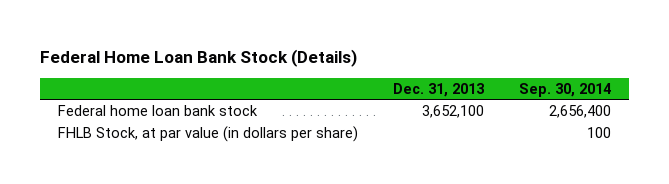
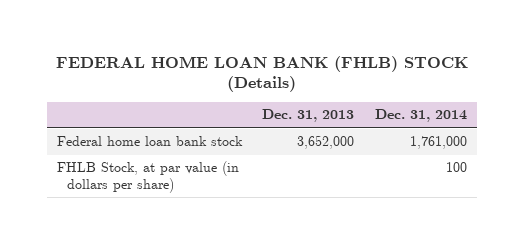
- Federal Home Loan Bank Stock (Details)
+ FEDERAL HOME LOAN BANK (FHLB) STOCK (Details)
- | Dec. 31, 2013 | Sep. 30, 2014
+ | Dec. 31, 2013 | Dec. 31, 2014
- Federal home loan bank stock | 3,652,100 | 2,656,400
+ Federal home loan bank stock | 3,652,000 | 1,761,000

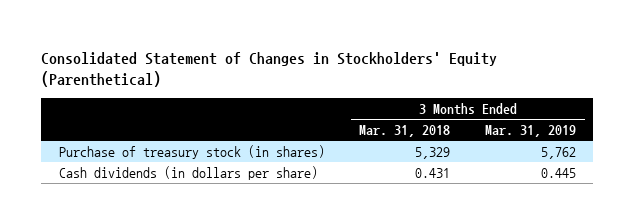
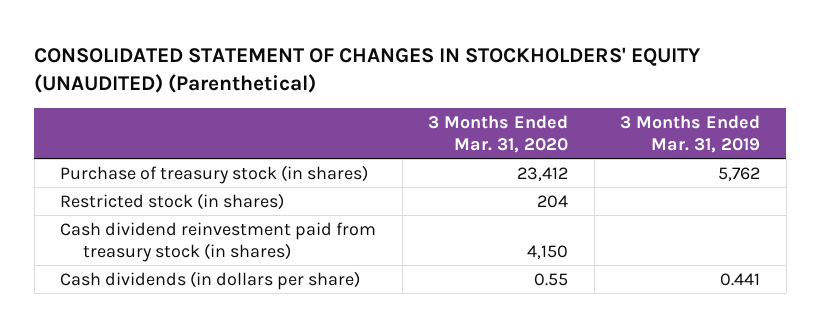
- Consolidated Statement of Changes in Stockholders' Equity (Parenthetical)
+ CONSOLIDATED STATEMENT OF CHANGES IN STOCKHOLDERS' EQUITY (UNAUDITED) (Parenthetical)
- | 3 Months Ended Mar. 31, 2018 | 3 Months Ended Mar. 31, 2019
+ | 3 Months Ended Mar. 31, 2020 | 3 Months Ended Mar. 31, 2019
- Cash dividends (in dollars per share) | 0.431 | 0.445
+ Restricted stock (in shares) | 204 |
+ Cash dividend reinvestment paid from treasury stock (in shares) | 4,150 |
+ Cash dividends (in dollars per share) | 0.55 | 0.441

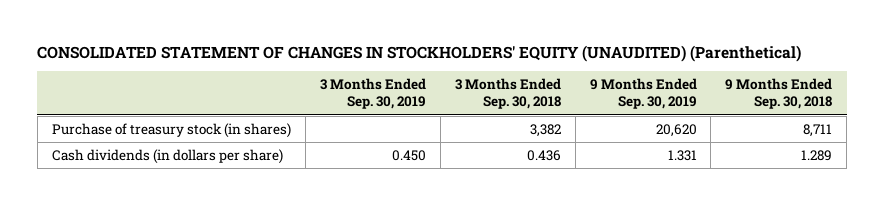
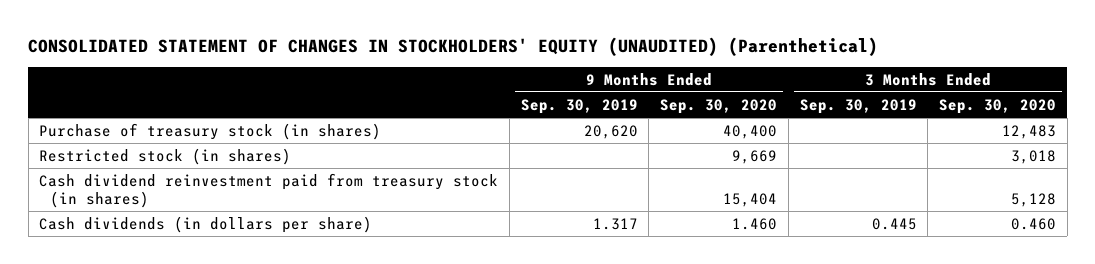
- | 3 Months Ended Sep. 30, 2019 | 3 Months Ended Sep. 30, 2018 | 9 Months Ended Sep. 30, 2019 | 9 Months Ended Sep. 30, 2018
+ | 9 Months Ended Sep. 30, 2019 | 9 Months Ended Sep. 30, 2020 | 3 Months Ended Sep. 30, 2019 | 3 Months Ended Sep. 30, 2020
- Cash dividends (in dollars per share) | 0.450 | 0.436 | 1.331 | 1.289
+ Restricted stock (in shares) | | 9,669 | | 3,018
+ Cash dividend reinvestment paid from treasury stock (in shares) | | 15,404 | | 5,128
+ Cash dividends (in dollars per share) | 1.317 | 1.460 | 0.445 | 0.460

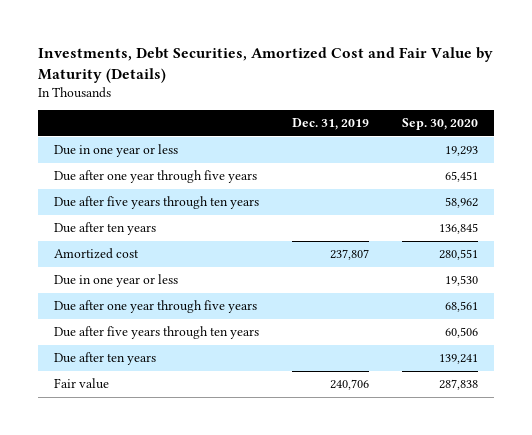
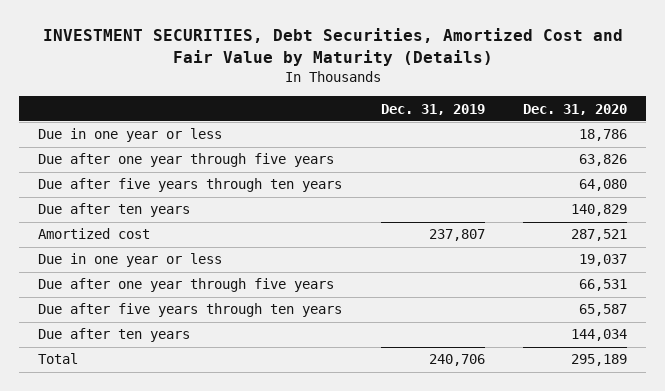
- Investments, Debt Securities, Amortized Cost and Fair Value by Maturity (Details)
+ INVESTMENT SECURITIES, Debt Securities, Amortized Cost and Fair Value by Maturity (Details)
- | Dec. 31, 2019 | Sep. 30, 2020
+ | Dec. 31, 2019 | Dec. 31, 2020
- Fair value | 240,706 | 287,838
+ Total | 240,706 | 295,189

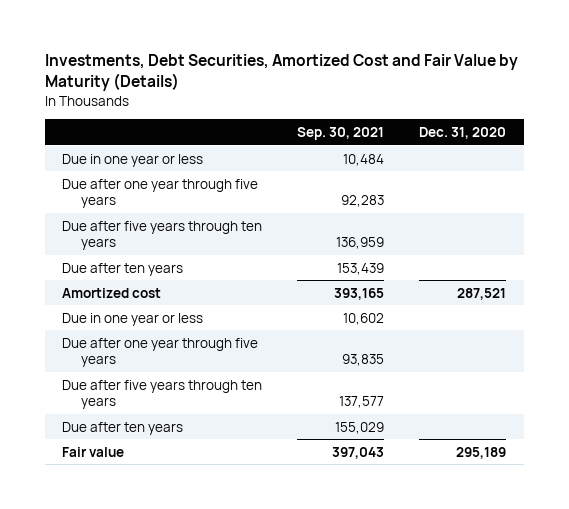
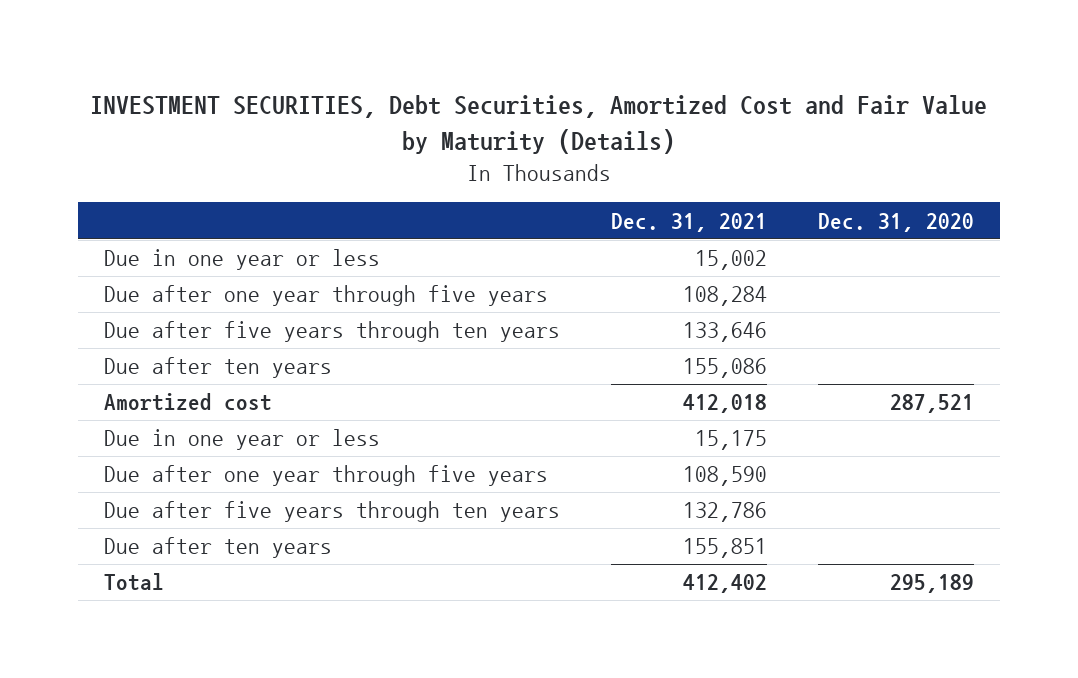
- Investments, Debt Securities, Amortized Cost and Fair Value by Maturity (Details)
+ INVESTMENT SECURITIES, Debt Securities, Amortized Cost and Fair Value by Maturity (Details)
- | Sep. 30, 2021 | Dec. 31, 2020
+ | Dec. 31, 2021 | Dec. 31, 2020
- Fair value | 397,043 | 295,189
+ Total | 412,402 | 295,189

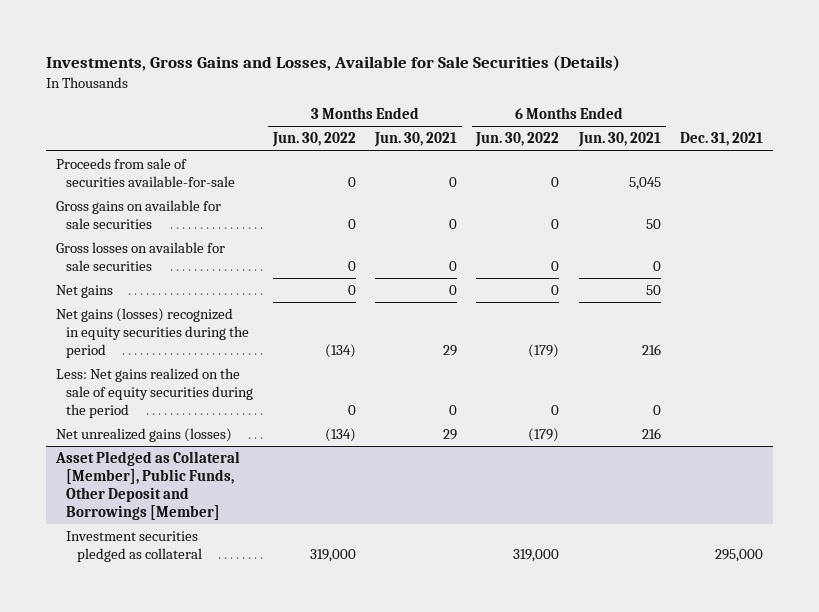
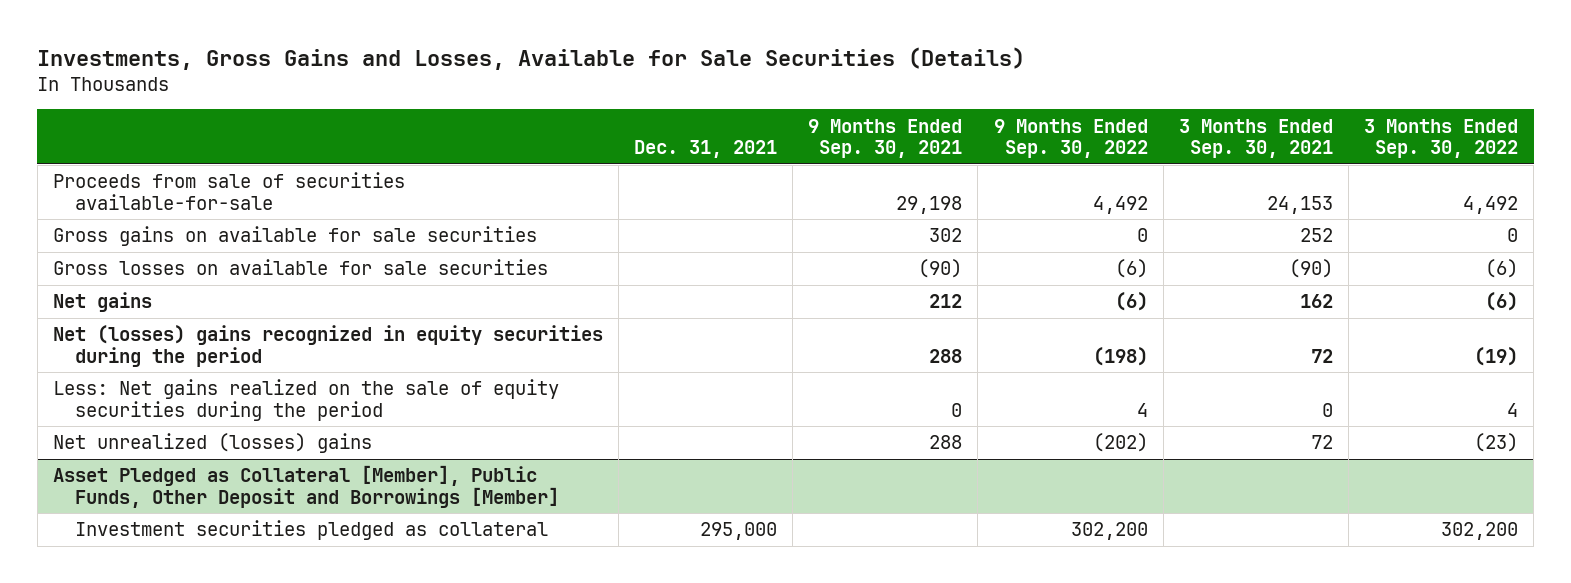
- | 3 Months Ended Jun. 30, 2022 | 3 Months Ended Jun. 30, 2021 | 6 Months Ended Jun. 30, 2022 | 6 Months Ended Jun. 30, 2021 | Dec. 31, 2021
+ | Dec. 31, 2021 | 9 Months Ended Sep. 30, 2021 | 9 Months Ended Sep. 30, 2022 | 3 Months Ended Sep. 30, 2021 | 3 Months Ended Sep. 30, 2022
- Net gains (losses) recognized in equity securities during the period | (134) | 29 | (179) | 216 |
+ Net (losses) gains recognized in equity securities during the period | | 288 | (198) | 72 | (19)
- Net unrealized gains (losses) | (134) | 29 | (179) | 216 |
+ Net unrealized (losses) gains | | 288 | (202) | 72 | (23)

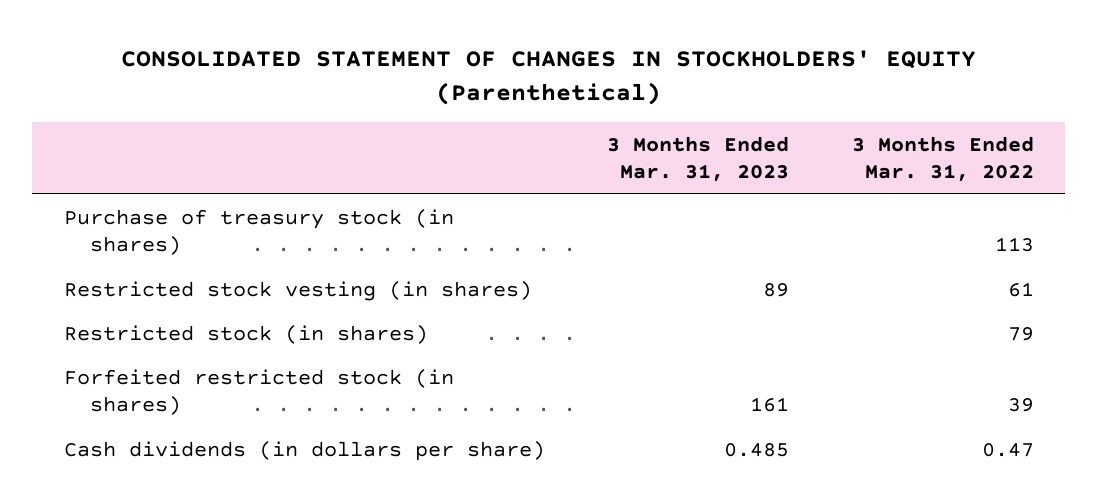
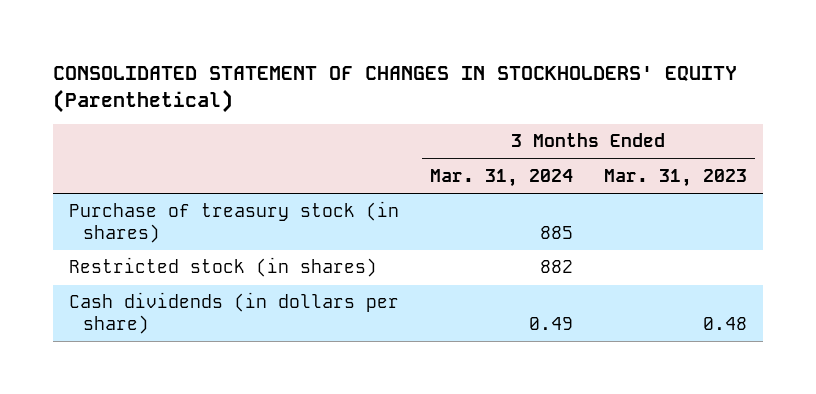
- | 3 Months Ended Mar. 31, 2023 | 3 Months Ended Mar. 31, 2022
+ | 3 Months Ended Mar. 31, 2024 | 3 Months Ended Mar. 31, 2023
- Restricted stock vesting (in shares) | 89 | 61
- Forfeited restricted stock (in shares) | 161 | 39
- Cash dividends (in dollars per share) | 0.485 | 0.47
+ Cash dividends (in dollars per share) | 0.49 | 0.48

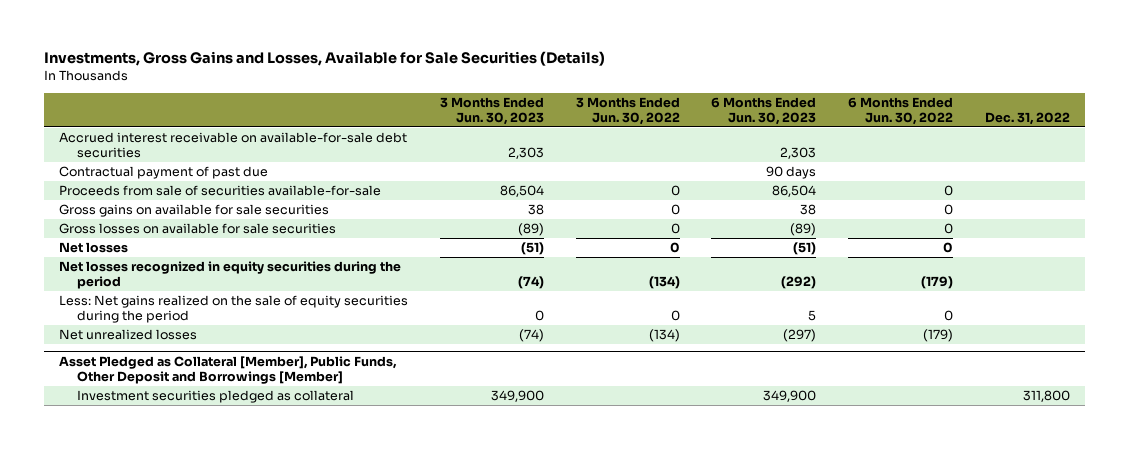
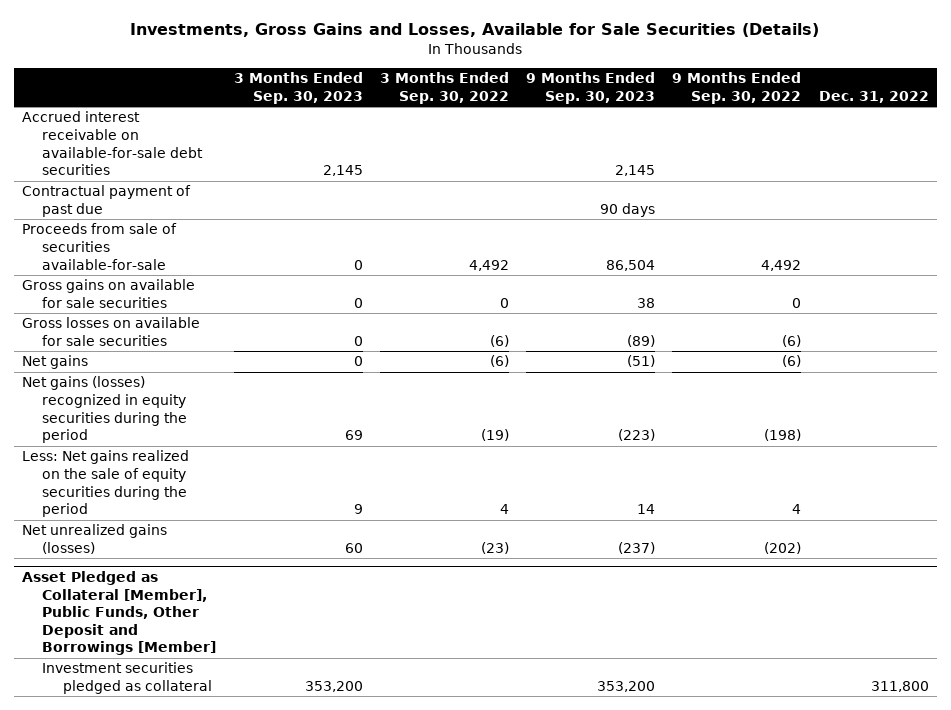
- | 3 Months Ended Jun. 30, 2023 | 3 Months Ended Jun. 30, 2022 | 6 Months Ended Jun. 30, 2023 | 6 Months Ended Jun. 30, 2022 | Dec. 31, 2022
+ | 3 Months Ended Sep. 30, 2023 | 3 Months Ended Sep. 30, 2022 | 9 Months Ended Sep. 30, 2023 | 9 Months Ended Sep. 30, 2022 | Dec. 31, 2022
- Net losses | (51) | 0 | (51) | 0 |
- Net losses recognized in equity securities during the period | (74) | (134) | (292) | (179) |
+ Net gains | 0 | (6) | (51) | (6) |
+ Net gains (losses) recognized in equity securities during the period | 69 | (19) | (223) | (198) |
- Net unrealized losses | (74) | (134) | (297) | (179) |
+ Net unrealized gains (losses) | 60 | (23) | (237) | (202) |

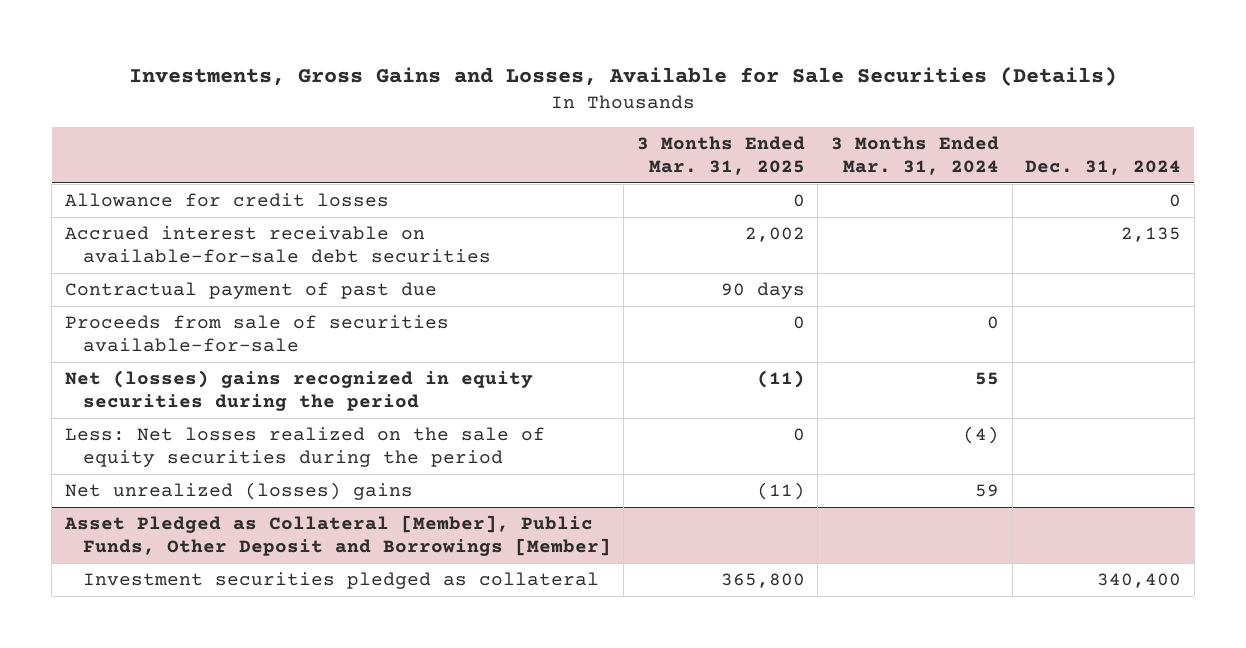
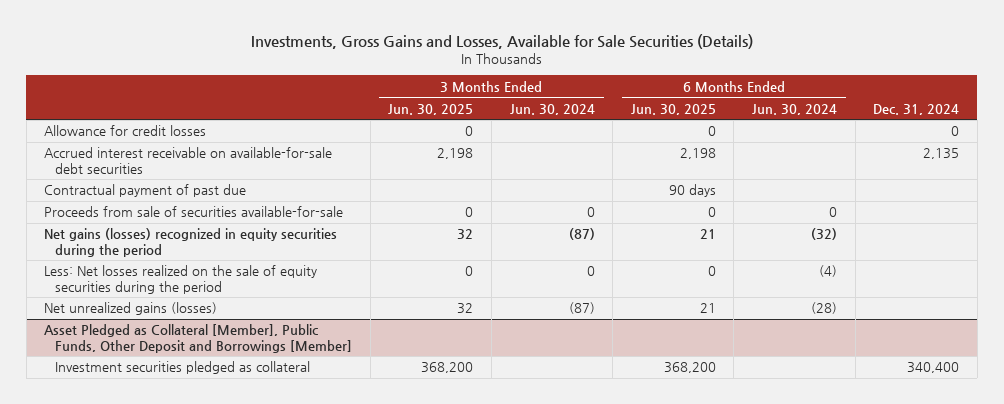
- | 3 Months Ended Mar. 31, 2025 | 3 Months Ended Mar. 31, 2024 | Dec. 31, 2024
+ | 3 Months Ended Jun. 30, 2025 | 3 Months Ended Jun. 30, 2024 | 6 Months Ended Jun. 30, 2025 | 6 Months Ended Jun. 30, 2024 | Dec. 31, 2024
- Net (losses) gains recognized in equity securities during the period | (11) | 55 |
+ Net gains (losses) recognized in equity securities during the period | 32 | (87) | 21 | (32) |
- Net unrealized (losses) gains | (11) | 59 |
+ Net unrealized gains (losses) | 32 | (87) | 21 | (28) |

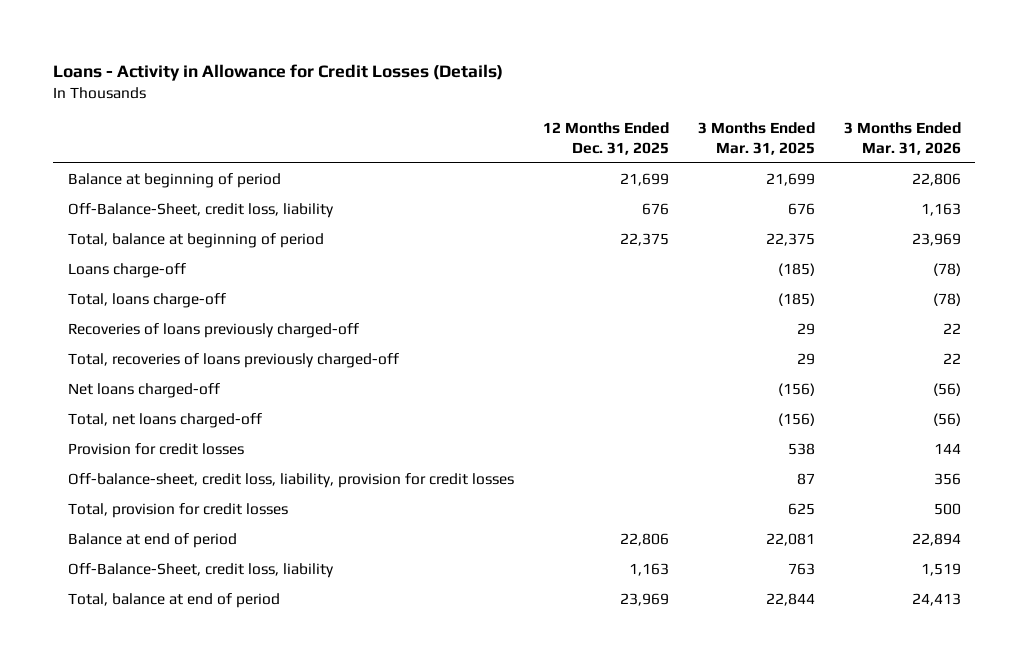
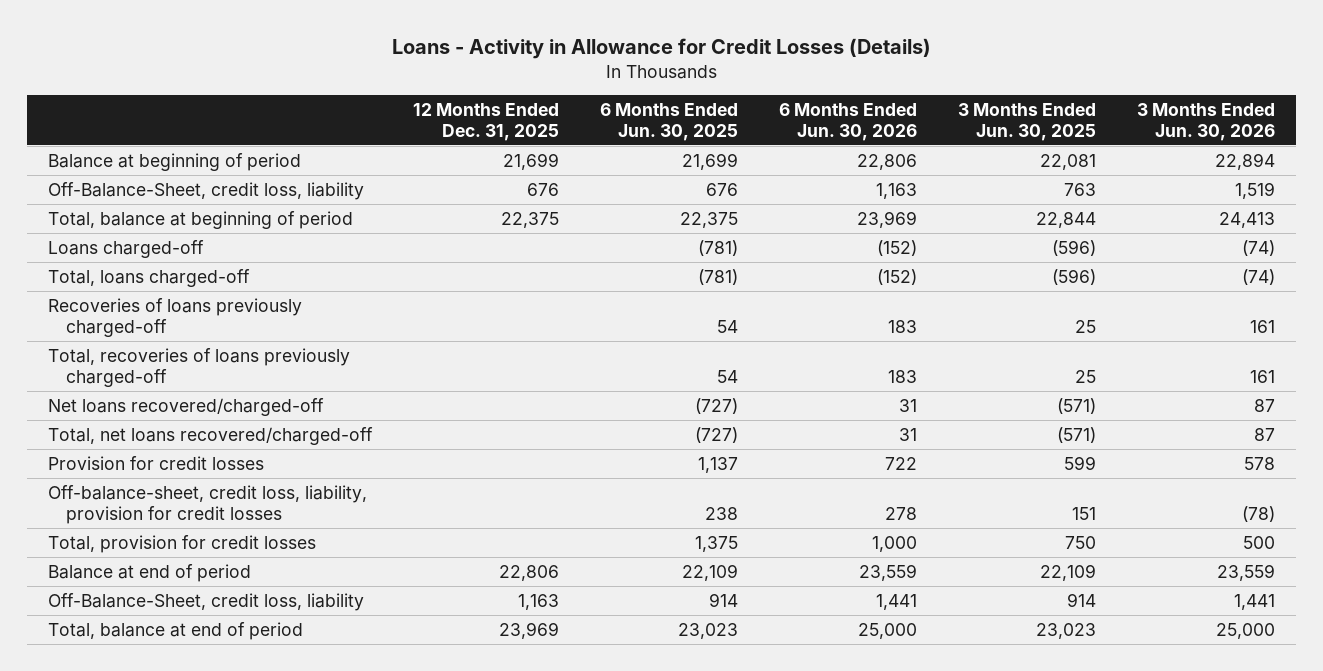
- | 12 Months Ended Dec. 31, 2025 | 3 Months Ended Mar. 31, 2025 | 3 Months Ended Mar. 31, 2026
+ | 12 Months Ended Dec. 31, 2025 | 6 Months Ended Jun. 30, 2025 | 6 Months Ended Jun. 30, 2026 | 3 Months Ended Jun. 30, 2025 | 3 Months Ended Jun. 30, 2026
- Loans charge-off | | (185) | (78)
- Total, loans charge-off | | (185) | (78)
+ Loans charged-off | | (781) | (152) | (596) | (74)
+ Total, loans charged-off | | (781) | (152) | (596) | (74)
- Net loans charged-off | | (156) | (56)
- Total, net loans charged-off | | (156) | (56)
+ Net loans recovered/charged-off | | (727) | 31 | (571) | 87
+ Total, net loans recovered/charged-off | | (727) | 31 | (571) | 87

